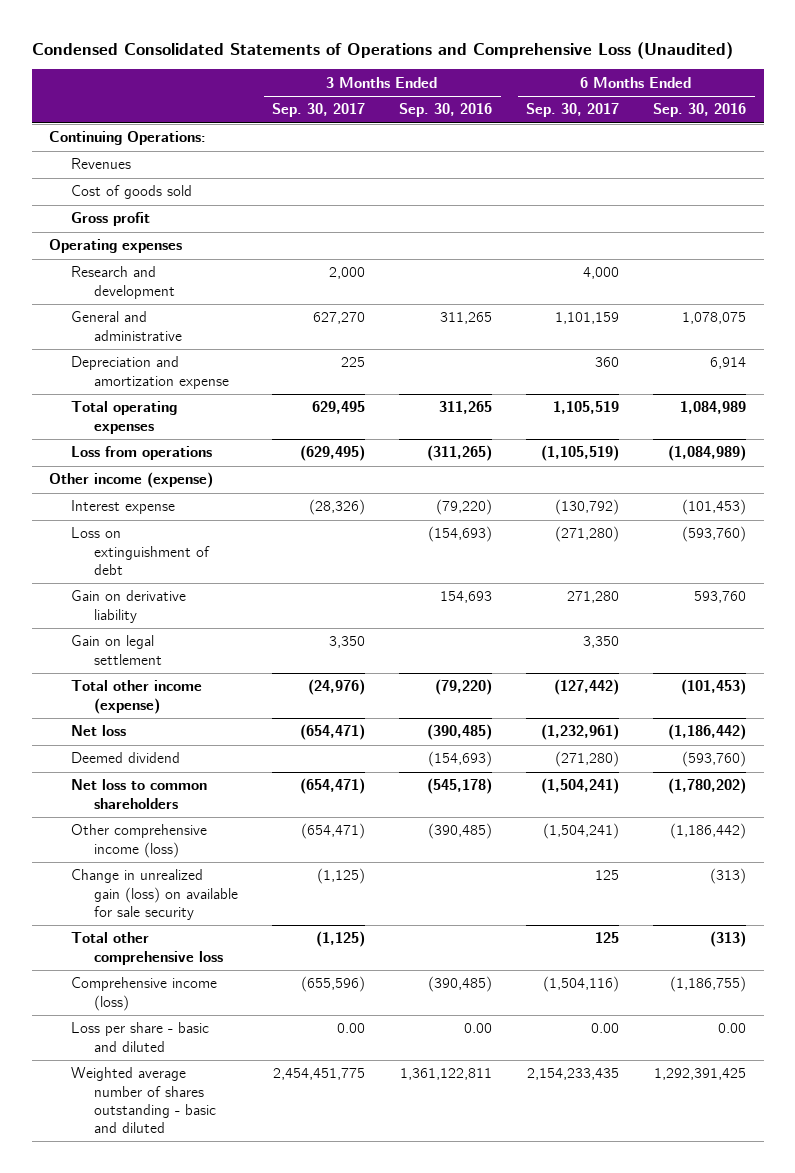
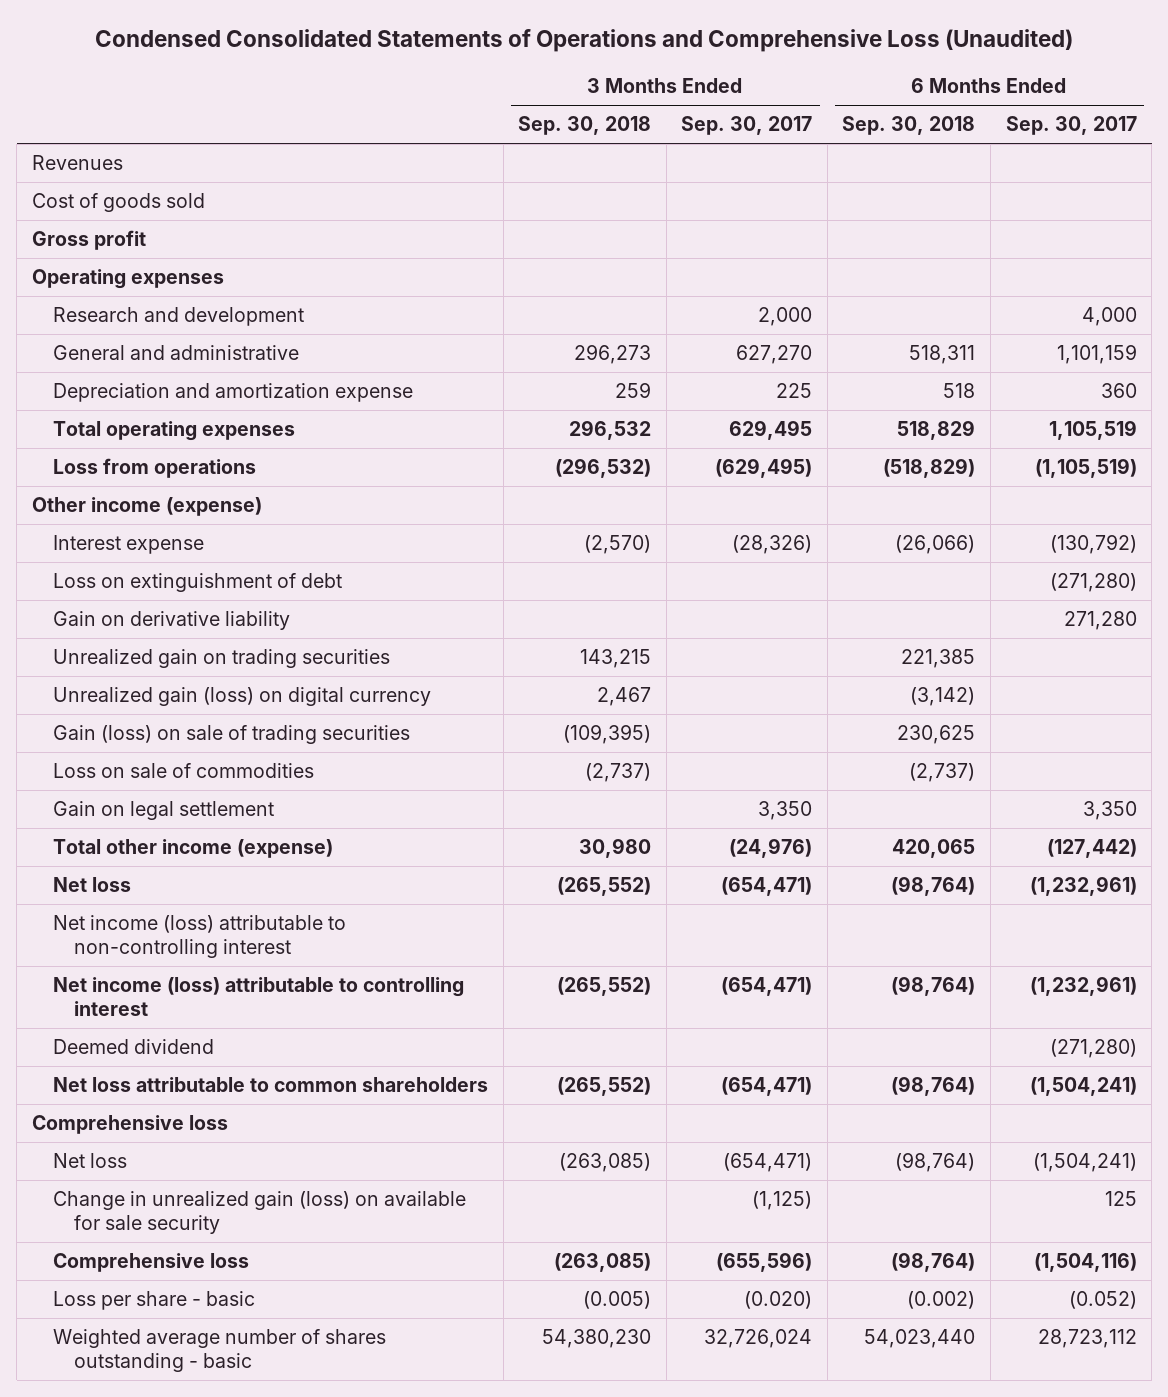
- | 3 Months Ended Sep. 30, 2017 | 3 Months Ended Sep. 30, 2016 | 6 Months Ended Sep. 30, 2017 | 6 Months Ended Sep. 30, 2016
+ | 3 Months Ended Sep. 30, 2018 | 3 Months Ended Sep. 30, 2017 | 6 Months Ended Sep. 30, 2018 | 6 Months Ended Sep. 30, 2017
- Continuing Operations:
+ Unrealized gain on trading securities | 143,215 | | 221,385 |
+ Unrealized gain (loss) on digital currency | 2,467 | | (3,142) |
+ Gain (loss) on sale of trading securities | (109,395) | | 230,625 |
+ Loss on sale of commodities | (2,737) | | (2,737) |
+ Net income (loss) attributable to non-controlling interest
+ Net income (loss) attributable to controlling interest | (265,552) | (654,471) | (98,764) | (1,232,961)
- Net loss to common shareholders | (654,471) | (545,178) | (1,504,241) | (1,780,202)
- Other comprehensive income (loss) | (654,471) | (390,485) | (1,504,241) | (1,186,442)
+ Net loss attributable to common shareholders | (265,552) | (654,471) | (98,764) | (1,504,241)
+ Comprehensive loss
+ Net loss | (263,085) | (654,471) | (98,764) | (1,504,241)
- Total other comprehensive loss | (1,125) | | 125 | (313)
- Comprehensive income (loss) | (655,596) | (390,485) | (1,504,116) | (1,186,755)
- Loss per share - basic and diluted | 0.00 | 0.00 | 0.00 | 0.00
- Weighted average number of shares outstanding - basic and diluted | 2,454,451,775 | 1,361,122,811 | 2,154,233,435 | 1,292,391,425
+ Comprehensive loss | (263,085) | (655,596) | (98,764) | (1,504,116)
+ Loss per share - basic | (0.005) | (0.020) | (0.002) | (0.052)
+ Weighted average number of shares outstanding - basic | 54,380,230 | 32,726,024 | 54,023,440 | 28,723,112

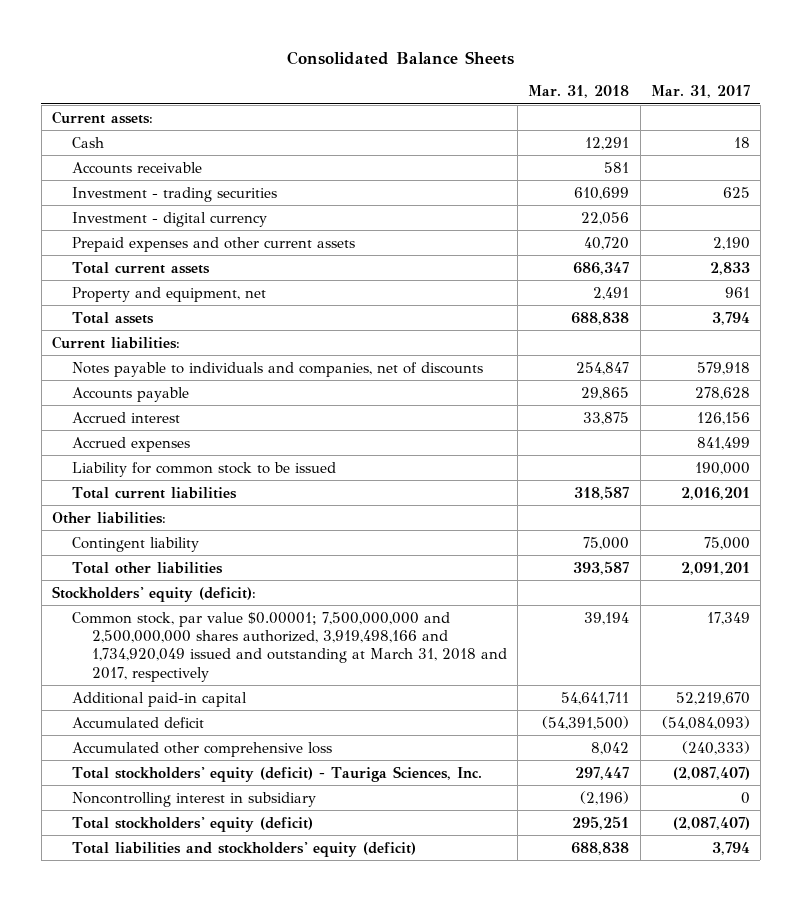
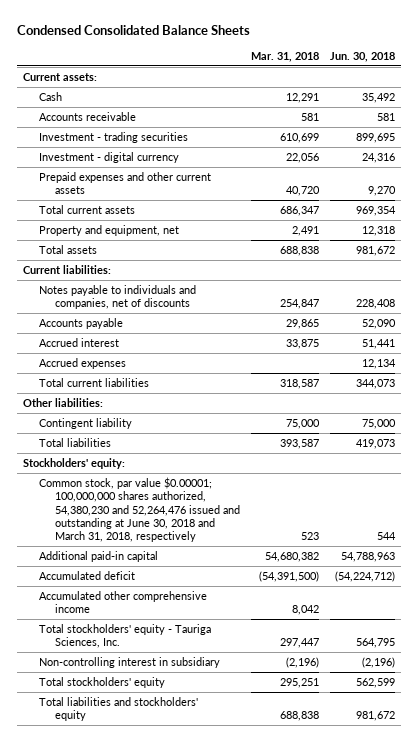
- Consolidated Balance Sheets
+ Condensed Consolidated Balance Sheets
- | Mar. 31, 2018 | Mar. 31, 2017
+ | Mar. 31, 2018 | Jun. 30, 2018
- Liability for common stock to be issued | | 190,000
- Total other liabilities | 393,587 | 2,091,201
- Stockholders' equity (deficit):
- Common stock, par value $0.00001; 7,500,000,000 and 2,500,000,000 shares authorized, 3,919,498,166 and 1,734,920,049 issued and outstanding at March 31, 2018 and 2017, respectively | 39,194 | 17,349
- Additional paid-in capital | 54,641,711 | 52,219,670
+ Total liabilities | 393,587 | 419,073
+ Stockholders' equity:
+ Common stock, par value $0.00001; 100,000,000 shares authorized, 54,380,230 and 52,264,476 issued and outstanding at June 30, 2018 and March 31, 2018, respectively | 523 | 544
+ Additional paid-in capital | 54,680,382 | 54,788,963
- Accumulated other comprehensive loss | 8,042 | (240,333)
- Total stockholders' equity (deficit) - Tauriga Sciences, Inc. | 297,447 | (2,087,407)
- Noncontrolling interest in subsidiary | (2,196) | 0
- Total stockholders' equity (deficit) | 295,251 | (2,087,407)
- Total liabilities and stockholders' equity (deficit) | 688,838 | 3,794
+ Accumulated other comprehensive income | 8,042 |
+ Total stockholders' equity - Tauriga Sciences, Inc. | 297,447 | 564,795
+ Non-controlling interest in subsidiary | (2,196) | (2,196)
+ Total stockholders' equity | 295,251 | 562,599
+ Total liabilities and stockholders' equity | 688,838 | 981,672

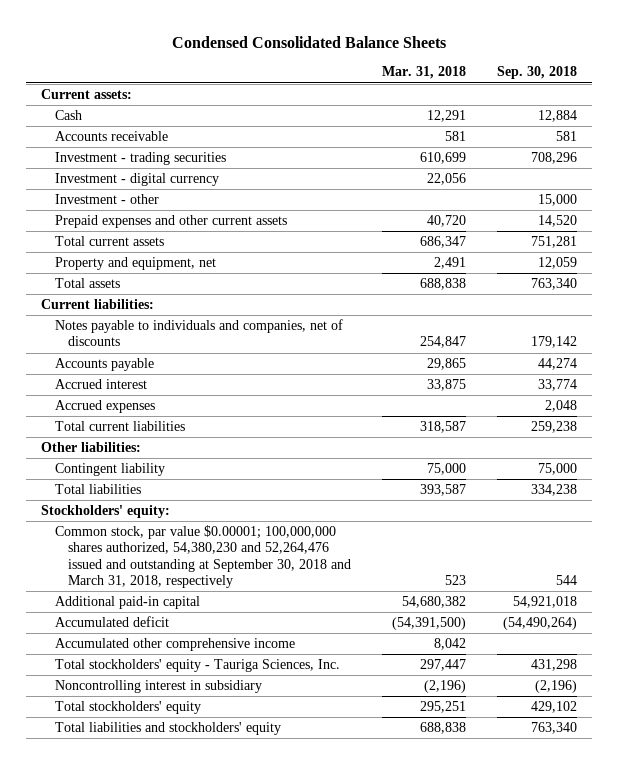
- | Mar. 31, 2018 | Jun. 30, 2018
+ | Mar. 31, 2018 | Sep. 30, 2018
+ Investment - other | | 15,000
- Common stock, par value $0.00001; 100,000,000 shares authorized, 54,380,230 and 52,264,476 issued and outstanding at June 30, 2018 and March 31, 2018, respectively | 523 | 544
+ Common stock, par value $0.00001; 100,000,000 shares authorized, 54,380,230 and 52,264,476 issued and outstanding at September 30, 2018 and March 31, 2018, respectively | 523 | 544
- Non-controlling interest in subsidiary | (2,196) | (2,196)
+ Noncontrolling interest in subsidiary | (2,196) | (2,196)

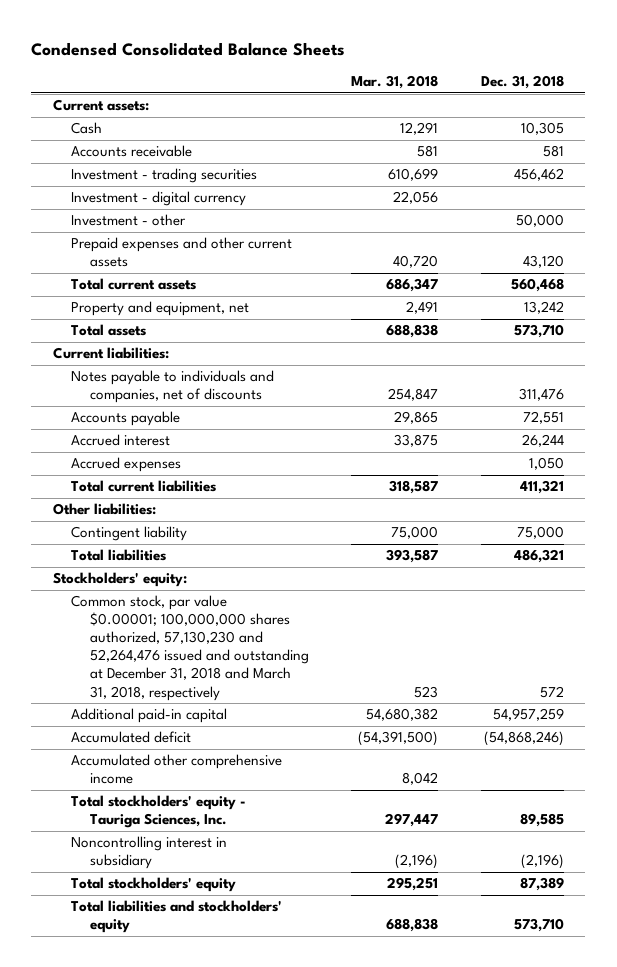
- | Mar. 31, 2018 | Sep. 30, 2018
+ | Mar. 31, 2018 | Dec. 31, 2018
- Common stock, par value $0.00001; 100,000,000 shares authorized, 54,380,230 and 52,264,476 issued and outstanding at September 30, 2018 and March 31, 2018, respectively | 523 | 544
+ Common stock, par value $0.00001; 100,000,000 shares authorized, 57,130,230 and 52,264,476 issued and outstanding at December 31, 2018 and March 31, 2018, respectively | 523 | 572

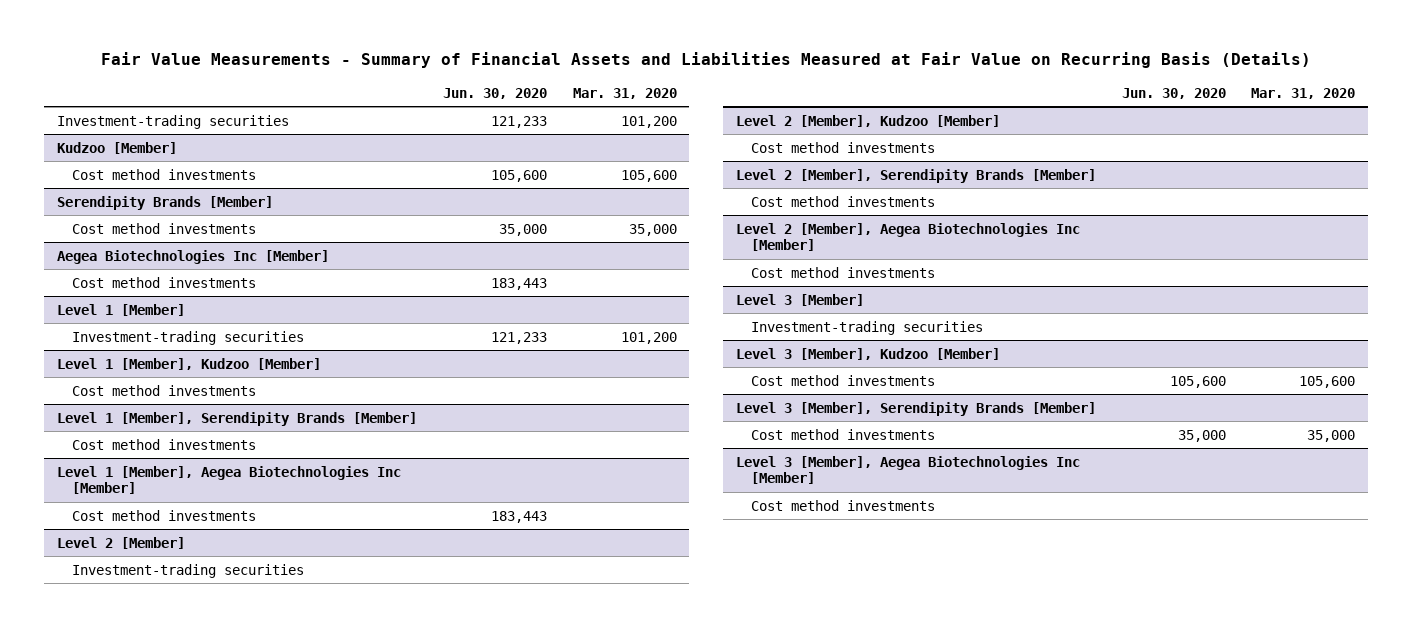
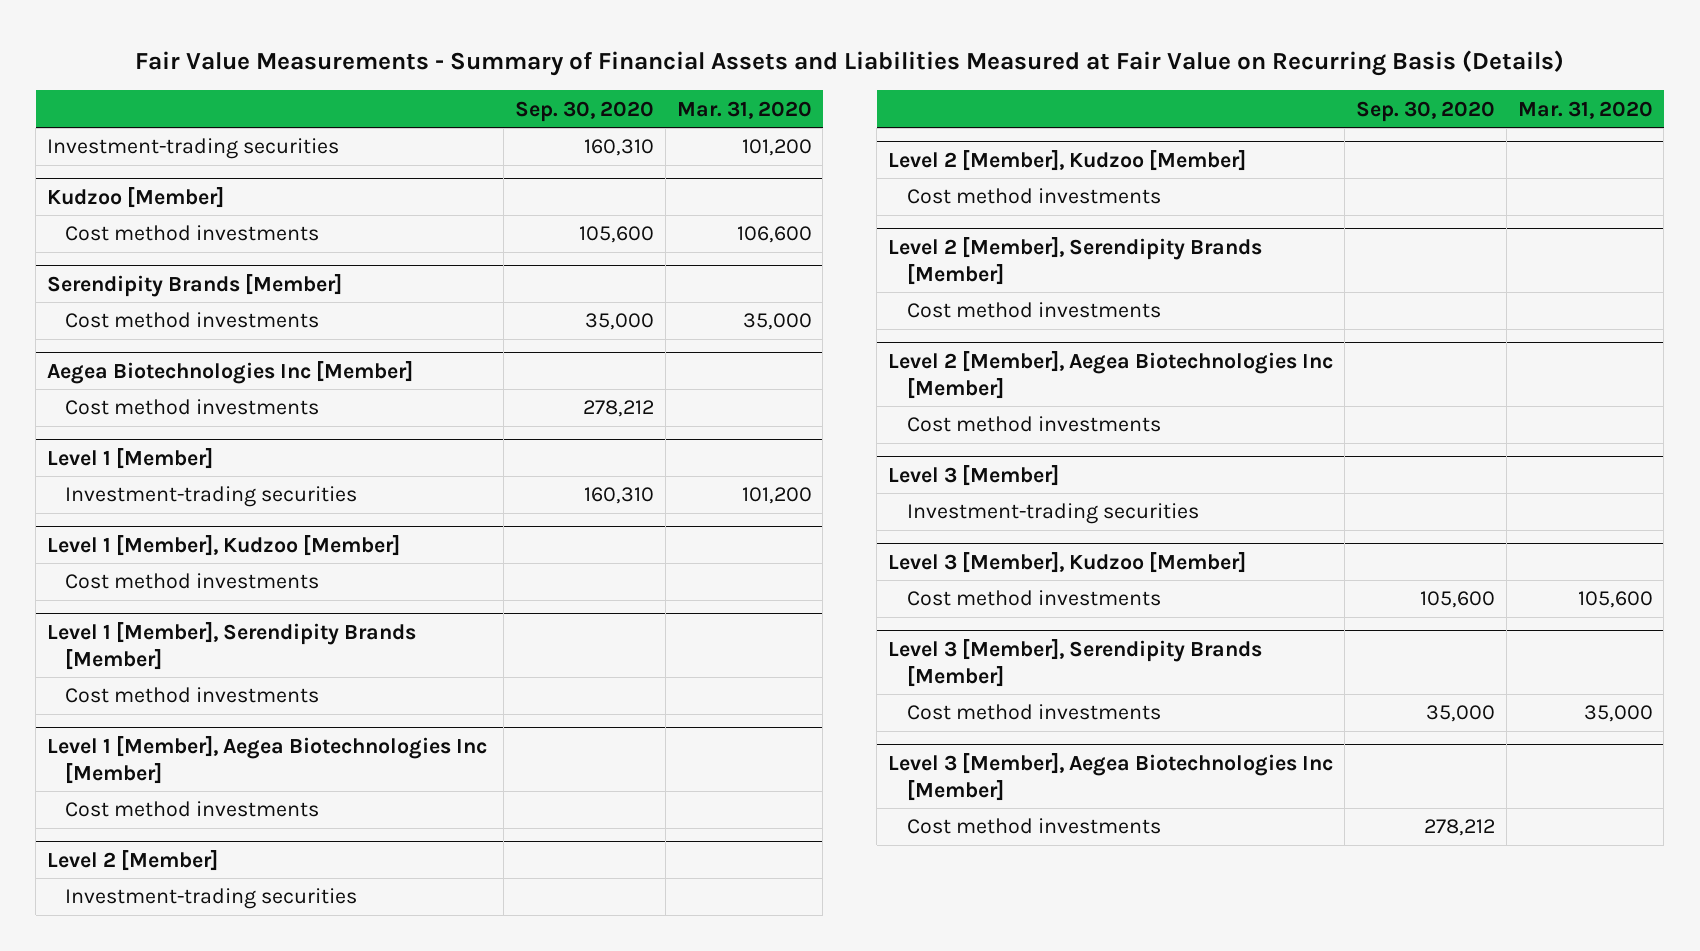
- | Jun. 30, 2020 | Mar. 31, 2020
+ | Sep. 30, 2020 | Mar. 31, 2020
@ Kudzoo [Member]
- Cost method investments | 105,600 | 105,600
+ Cost method investments | 105,600 | 106,600

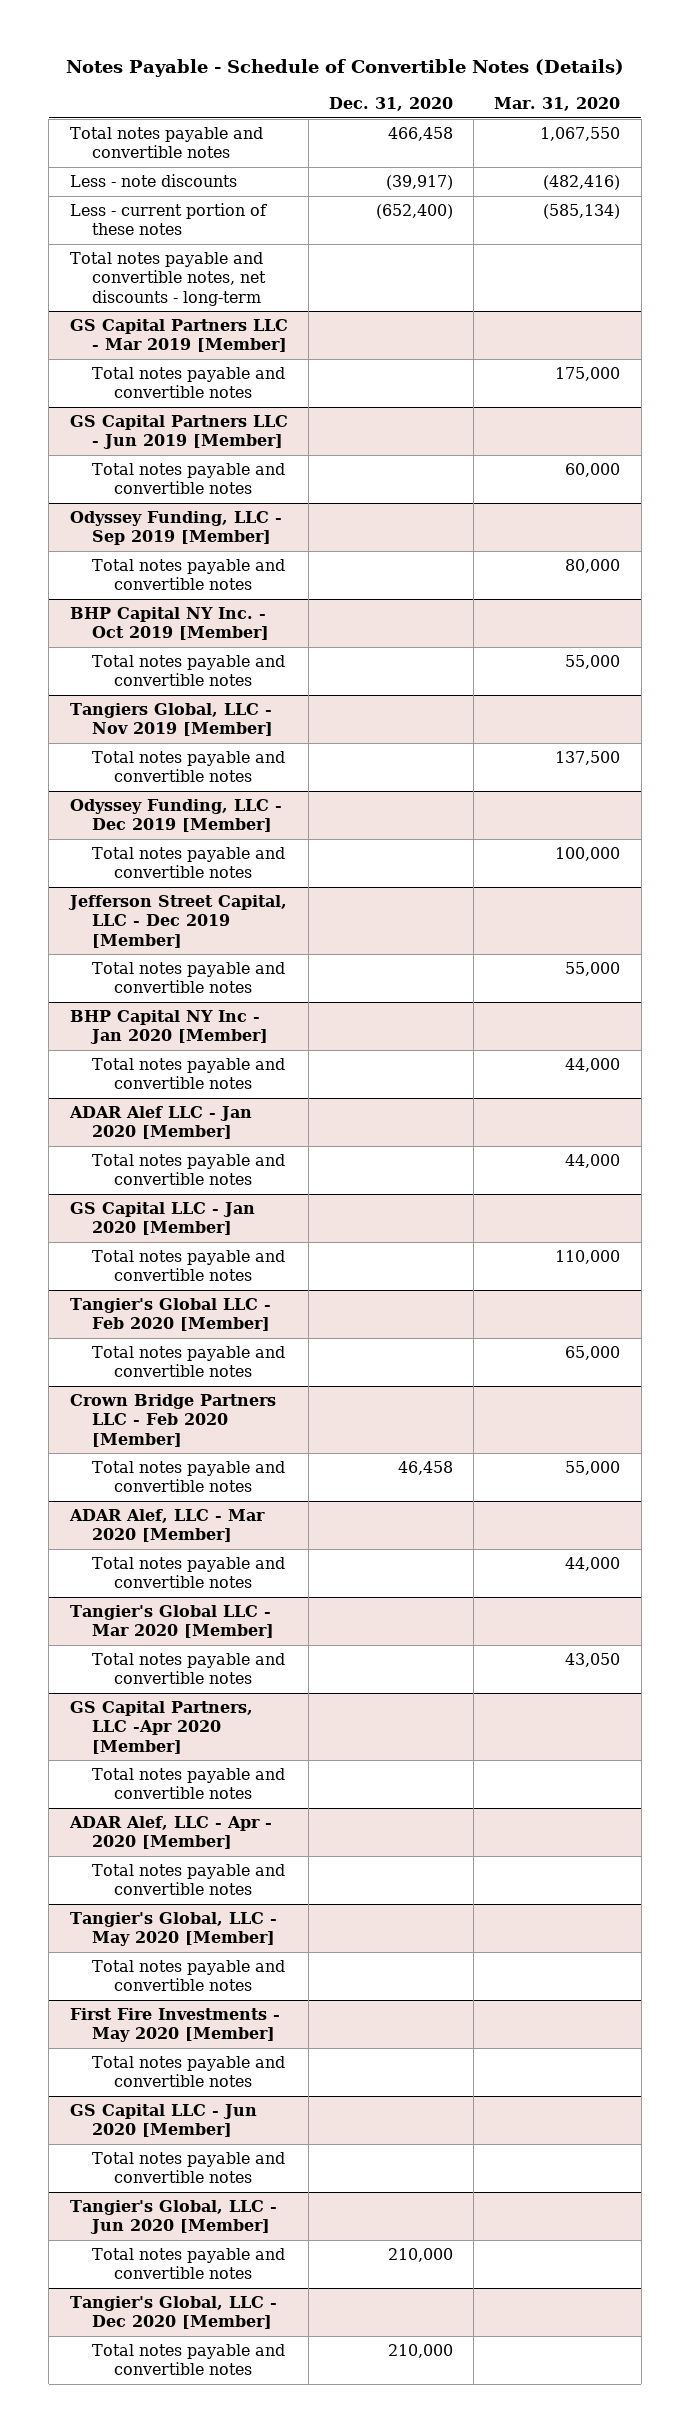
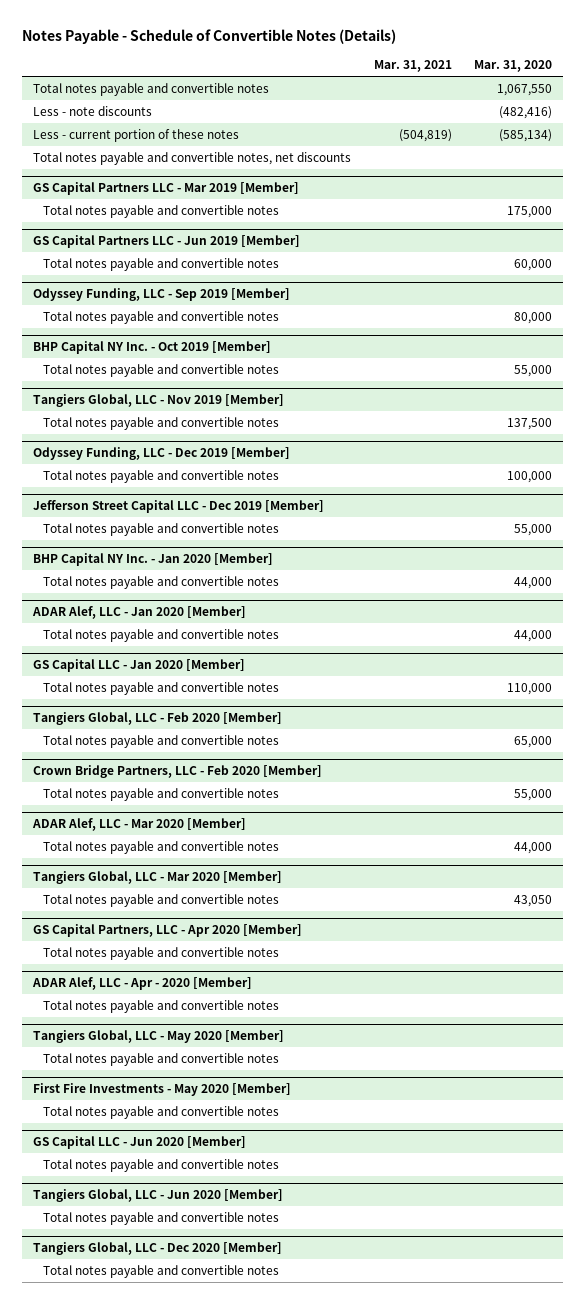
- | Dec. 31, 2020 | Mar. 31, 2020
+ | Mar. 31, 2021 | Mar. 31, 2020
- Total notes payable and convertible notes, net discounts - long-term
+ Total notes payable and convertible notes, net discounts
- Jefferson Street Capital, LLC - Dec 2019 [Member]
+ Jefferson Street Capital LLC - Dec 2019 [Member]
- BHP Capital NY Inc - Jan 2020 [Member]
+ BHP Capital NY Inc. - Jan 2020 [Member]
- ADAR Alef LLC - Jan 2020 [Member]
+ ADAR Alef, LLC - Jan 2020 [Member]
- Tangier's Global LLC - Feb 2020 [Member]
+ Tangiers Global, LLC - Feb 2020 [Member]
- Crown Bridge Partners LLC - Feb 2020 [Member]
+ Crown Bridge Partners, LLC - Feb 2020 [Member]
- Tangier's Global LLC - Mar 2020 [Member]
+ Tangiers Global, LLC - Mar 2020 [Member]
- GS Capital Partners, LLC -Apr 2020 [Member]
+ GS Capital Partners, LLC - Apr 2020 [Member]
- Tangier's Global, LLC - May 2020 [Member]
+ Tangiers Global, LLC - May 2020 [Member]
- Tangier's Global, LLC - Jun 2020 [Member]
+ Tangiers Global, LLC - Jun 2020 [Member]
- Tangier's Global, LLC - Dec 2020 [Member]
+ Tangiers Global, LLC - Dec 2020 [Member]

